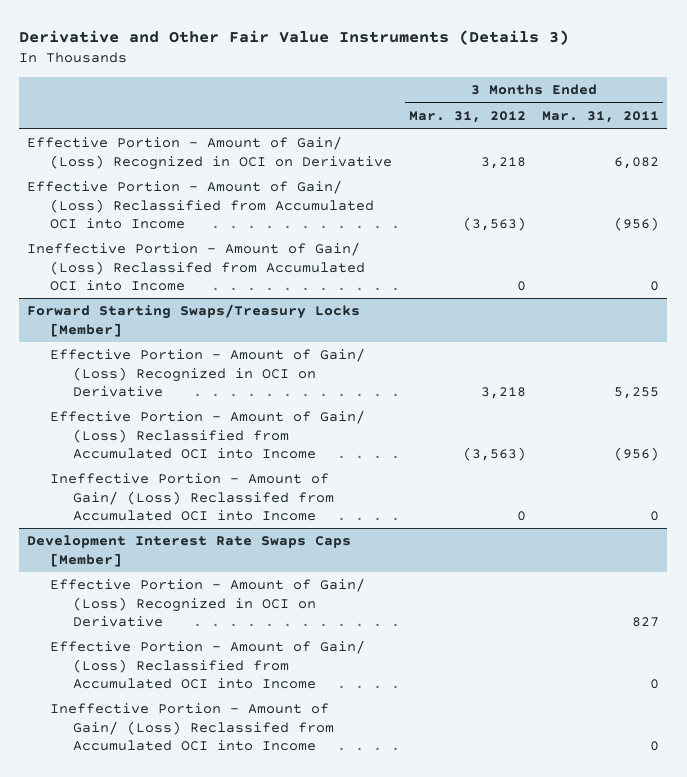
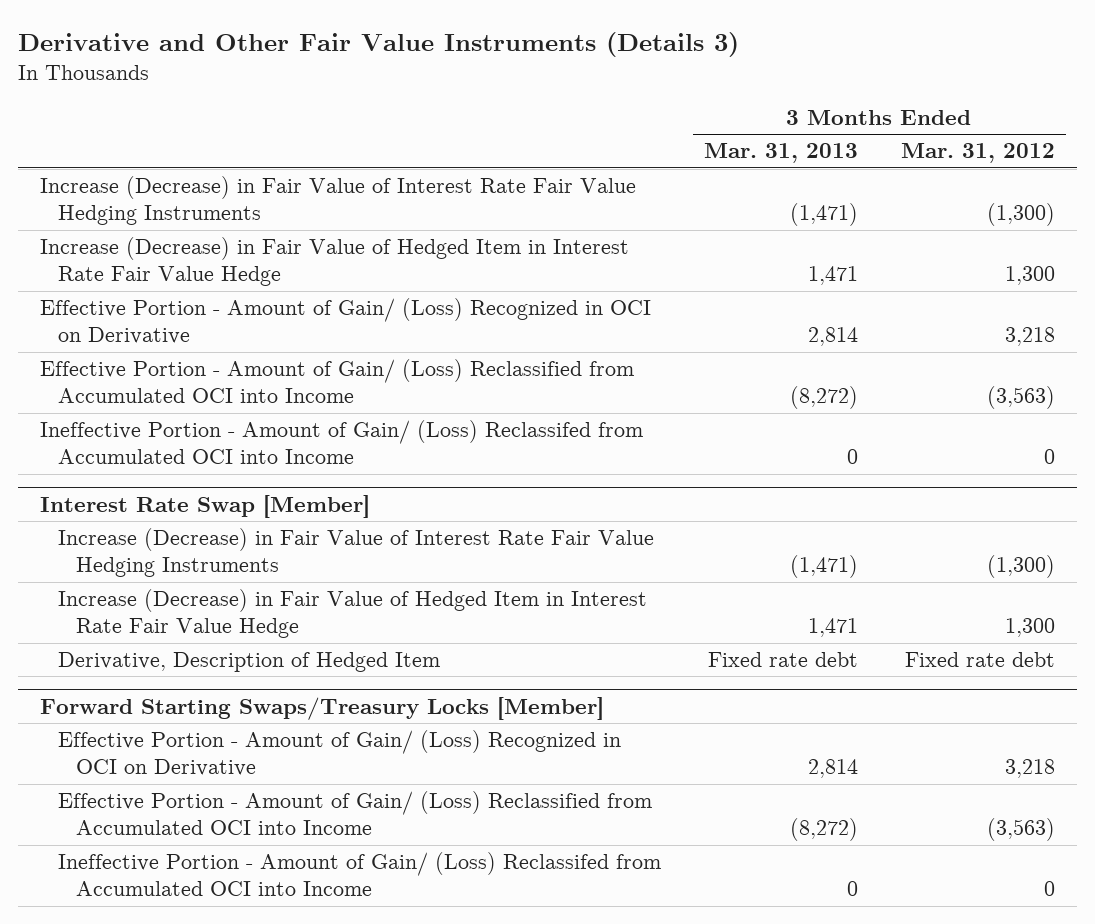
- | 3 Months Ended Mar. 31, 2012 | 3 Months Ended Mar. 31, 2011
+ | 3 Months Ended Mar. 31, 2013 | 3 Months Ended Mar. 31, 2012
+ Increase (Decrease) in Fair Value of Interest Rate Fair Value Hedging Instruments | (1,471) | (1,300)
+ Increase (Decrease) in Fair Value of Hedged Item in Interest Rate Fair Value Hedge | 1,471 | 1,300
+ Interest Rate Swap [Member]
+ Increase (Decrease) in Fair Value of Interest Rate Fair Value Hedging Instruments | (1,471) | (1,300)
+ Increase (Decrease) in Fair Value of Hedged Item in Interest Rate Fair Value Hedge | 1,471 | 1,300
+ Derivative, Description of Hedged Item | Fixed rate debt | Fixed rate debt
- Development Interest Rate Swaps Caps [Member]
- Effective Portion - Amount of Gain/ (Loss) Recognized in OCI on Derivative | | 827
- Effective Portion - Amount of Gain/ (Loss) Reclassified from Accumulated OCI into Income | | 0
- Ineffective Portion - Amount of Gain/ (Loss) Reclassifed from Accumulated OCI into Income | | 0

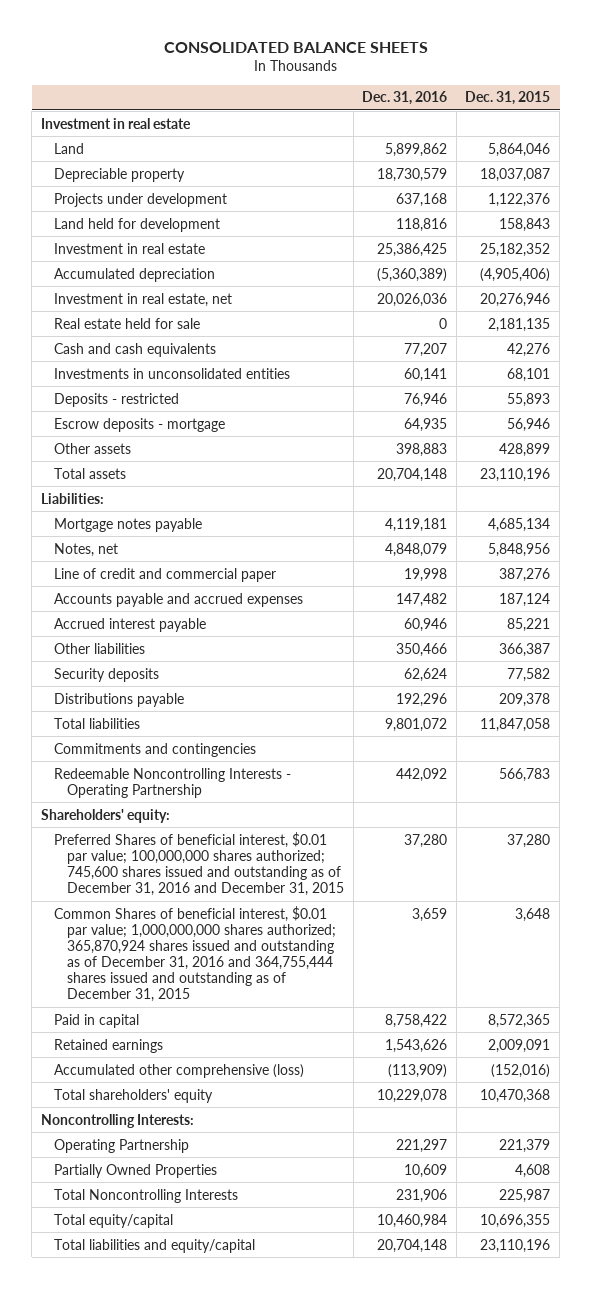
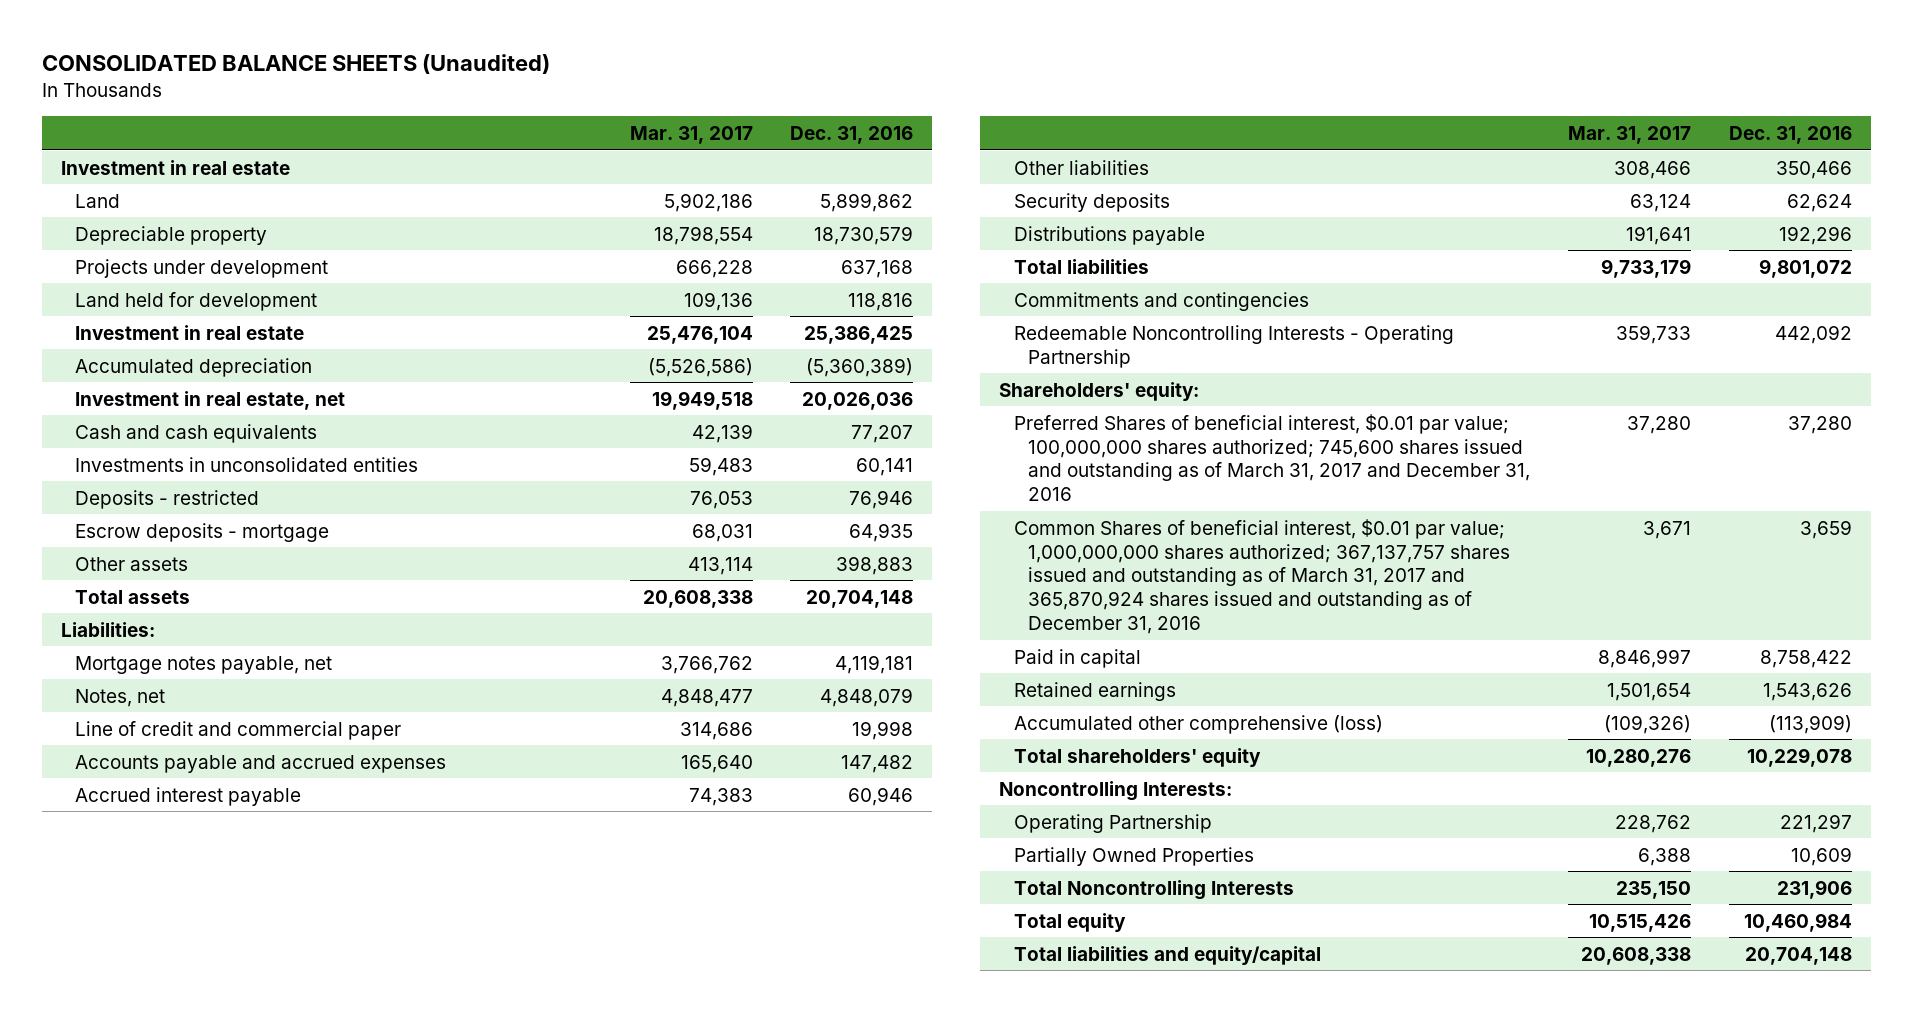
- CONSOLIDATED BALANCE SHEETS
+ CONSOLIDATED BALANCE SHEETS (Unaudited)
- | Dec. 31, 2016 | Dec. 31, 2015
+ | Mar. 31, 2017 | Dec. 31, 2016
- Real estate held for sale | 0 | 2,181,135
- Mortgage notes payable | 4,119,181 | 4,685,134
+ Mortgage notes payable, net | 3,766,762 | 4,119,181
- Preferred Shares of beneficial interest, $0.01 par value; 100,000,000 shares authorized; 745,600 shares issued and outstanding as of December 31, 2016 and December 31, 2015 | 37,280 | 37,280
- Common Shares of beneficial interest, $0.01 par value; 1,000,000,000 shares authorized; 365,870,924 shares issued and outstanding as of December 31, 2016 and 364,755,444 shares issued and outstanding as of December 31, 2015 | 3,659 | 3,648
+ Preferred Shares of beneficial interest, $0.01 par value; 100,000,000 shares authorized; 745,600 shares issued and outstanding as of March 31, 2017 and December 31, 2016 | 37,280 | 37,280
+ Common Shares of beneficial interest, $0.01 par value; 1,000,000,000 shares authorized; 367,137,757 shares issued and outstanding as of March 31, 2017 and 365,870,924 shares issued and outstanding as of December 31, 2016 | 3,671 | 3,659
- Total equity/capital | 10,460,984 | 10,696,355
+ Total equity | 10,515,426 | 10,460,984

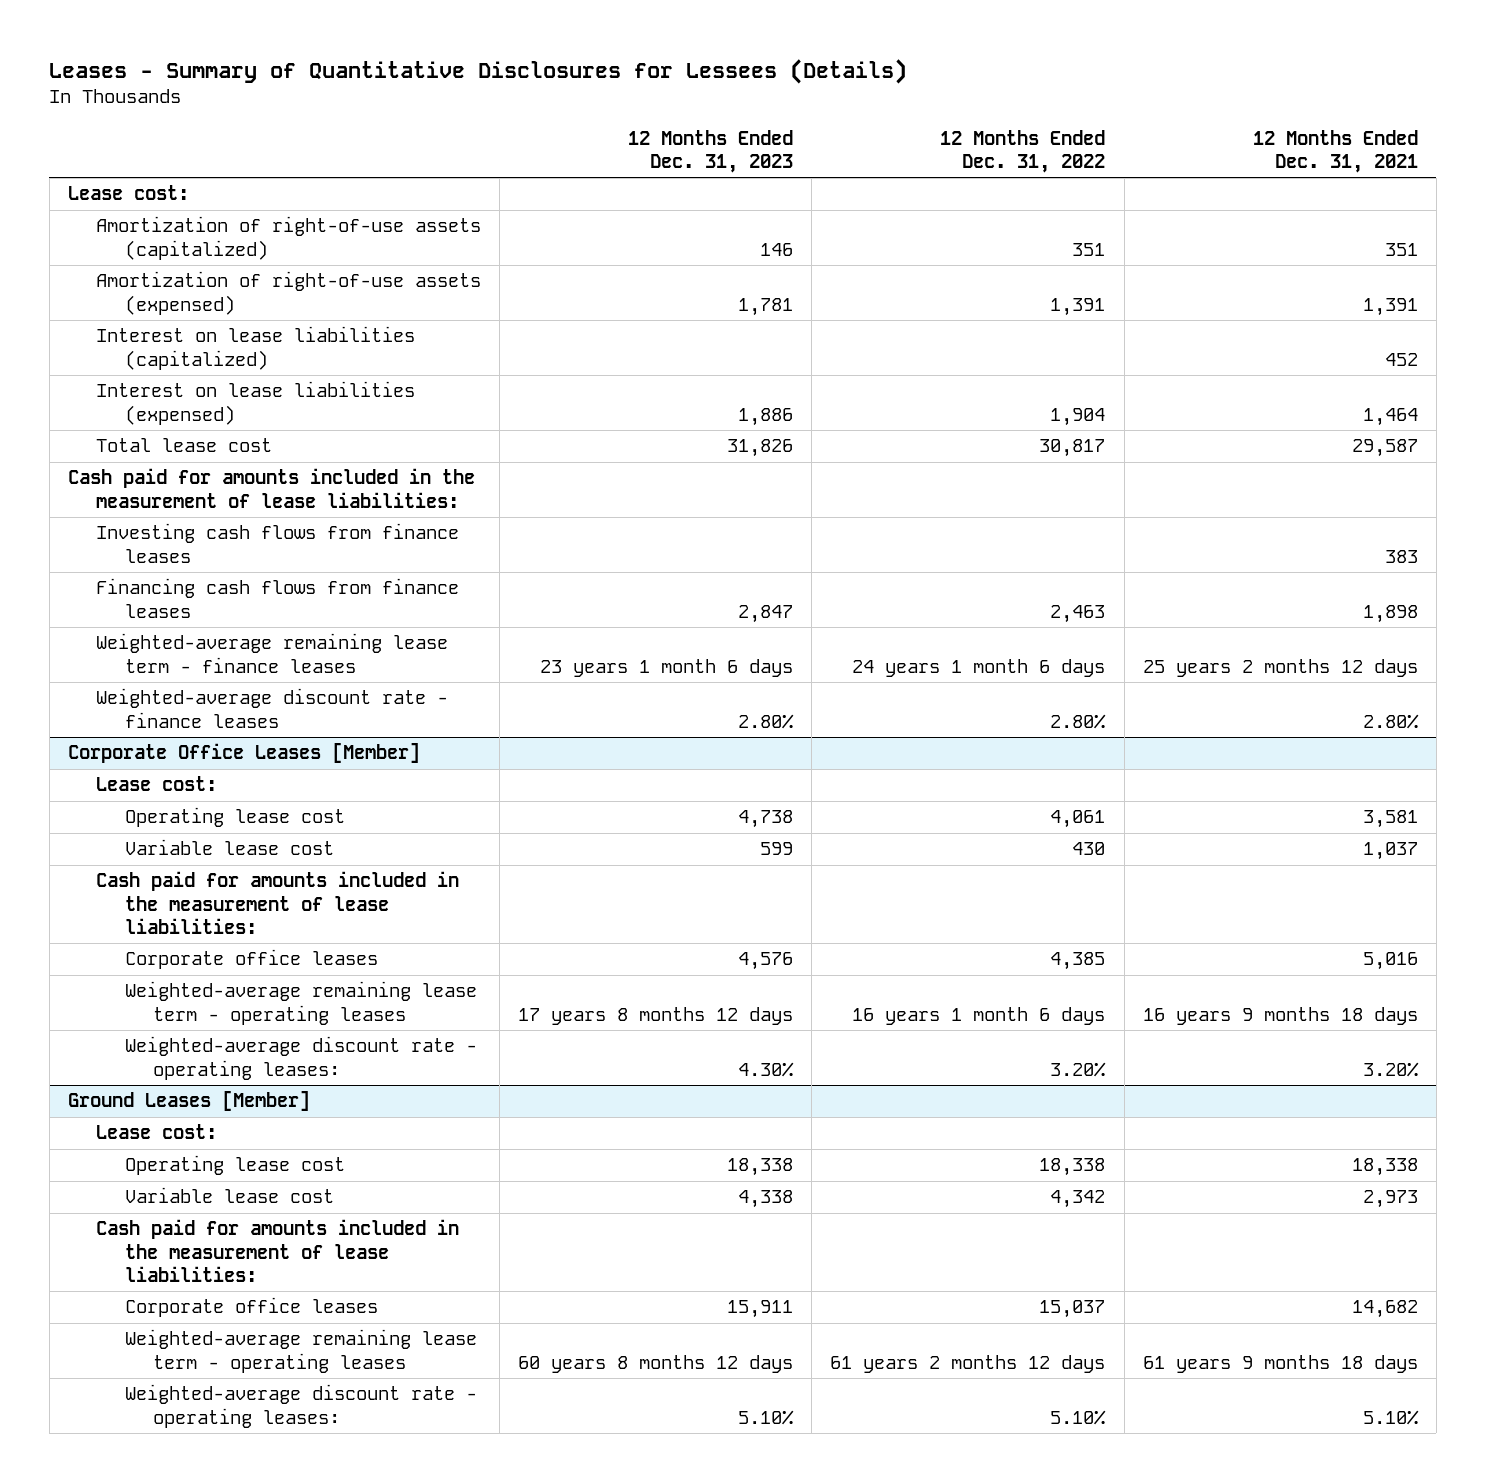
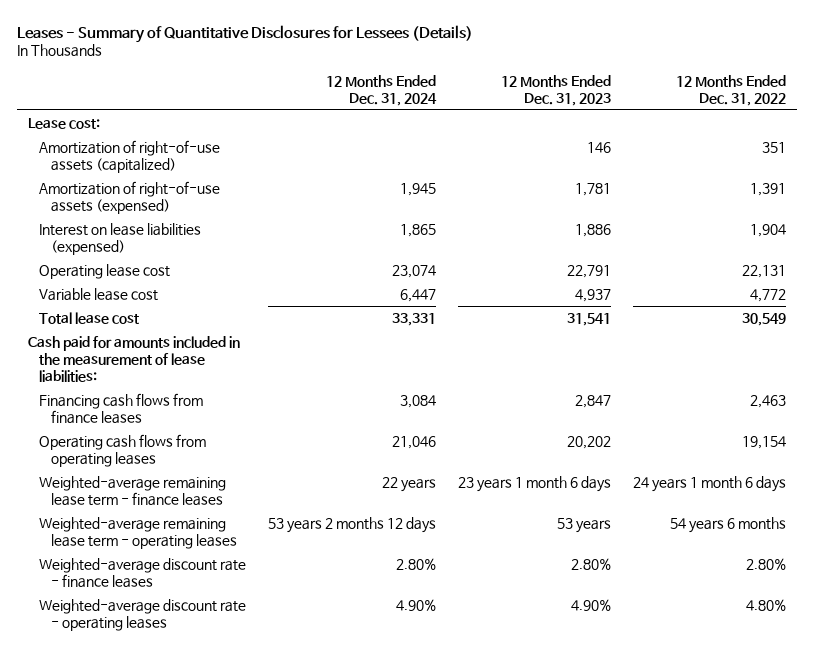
- | 12 Months Ended Dec. 31, 2023 | 12 Months Ended Dec. 31, 2022 | 12 Months Ended Dec. 31, 2021
+ | 12 Months Ended Dec. 31, 2024 | 12 Months Ended Dec. 31, 2023 | 12 Months Ended Dec. 31, 2022
- Interest on lease liabilities (capitalized) | | | 452
- Total lease cost | 31,826 | 30,817 | 29,587
+ Operating lease cost | 23,074 | 22,791 | 22,131
+ Variable lease cost | 6,447 | 4,937 | 4,772
+ Total lease cost | 33,331 | 31,541 | 30,549
- Investing cash flows from finance leases | | | 383
+ Operating cash flows from operating leases | 21,046 | 20,202 | 19,154
+ Weighted-average remaining lease term - operating leases | 53 years 2 months 12 days | 53 years | 54 years 6 months
- Corporate Office Leases [Member]
- Lease cost:
- Operating lease cost | 4,738 | 4,061 | 3,581
- Variable lease cost | 599 | 430 | 1,037
- Cash paid for amounts included in the measurement of lease liabilities:
- Corporate office leases | 4,576 | 4,385 | 5,016
- Weighted-average remaining lease term - operating leases | 17 years 8 months 12 days | 16 years 1 month 6 days | 16 years 9 months 18 days
- Weighted-average discount rate - operating leases: | 4.30% | 3.20% | 3.20%
- Ground Leases [Member]
- Lease cost:
- Operating lease cost | 18,338 | 18,338 | 18,338
- Variable lease cost | 4,338 | 4,342 | 2,973
- Cash paid for amounts included in the measurement of lease liabilities:
- Corporate office leases | 15,911 | 15,037 | 14,682
- Weighted-average remaining lease term - operating leases | 60 years 8 months 12 days | 61 years 2 months 12 days | 61 years 9 months 18 days
- Weighted-average discount rate - operating leases: | 5.10% | 5.10% | 5.10%
+ Weighted-average discount rate - operating leases | 4.90% | 4.90% | 4.80%

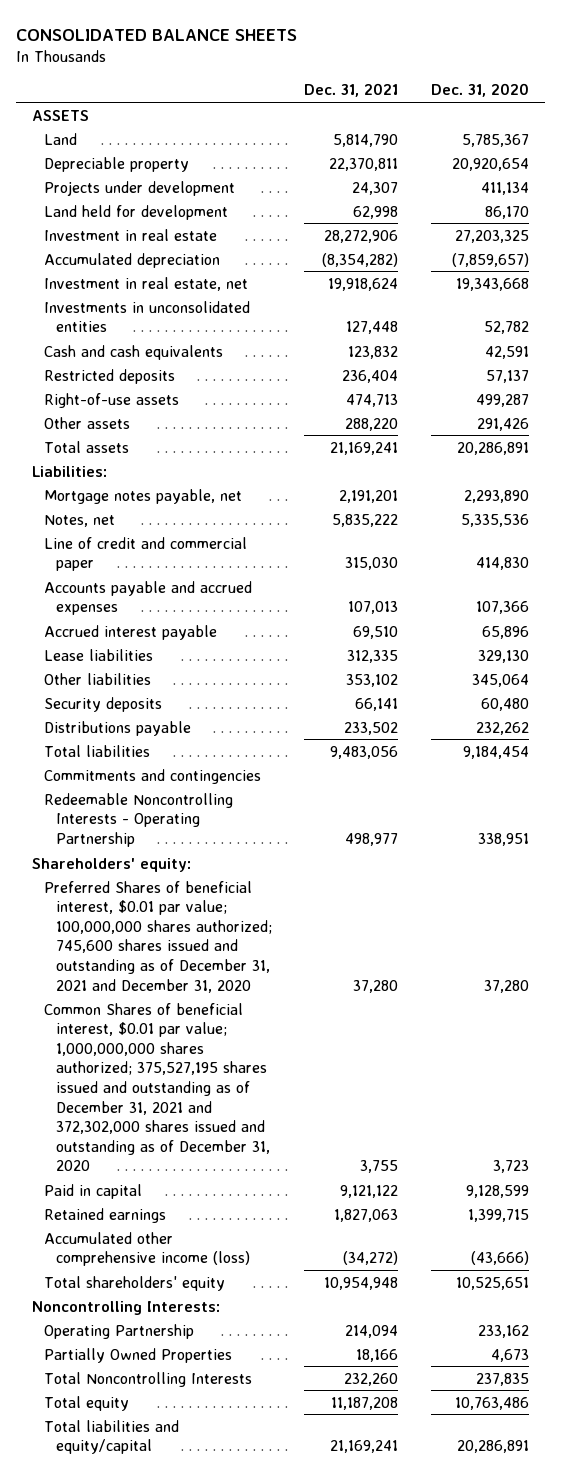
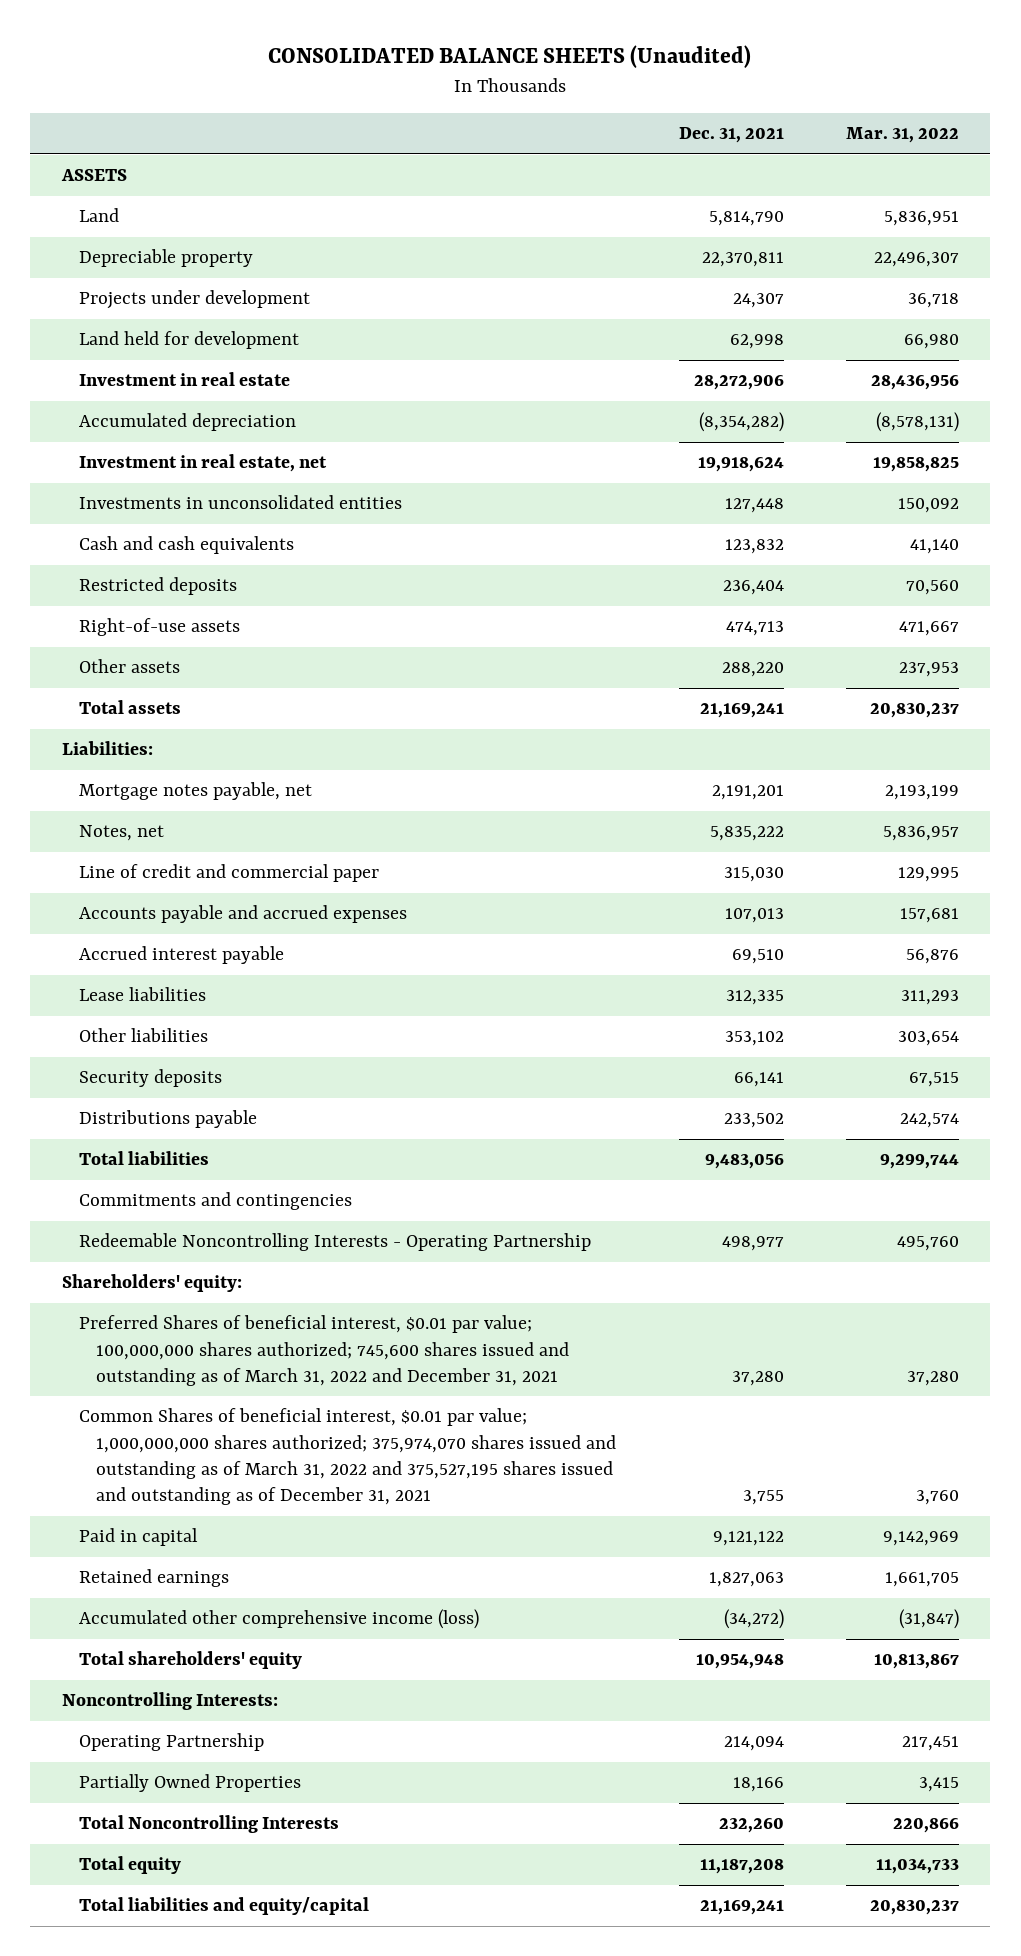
- CONSOLIDATED BALANCE SHEETS
+ CONSOLIDATED BALANCE SHEETS (Unaudited)
- | Dec. 31, 2021 | Dec. 31, 2020
+ | Dec. 31, 2021 | Mar. 31, 2022
- Preferred Shares of beneficial interest, $0.01 par value; 100,000,000 shares authorized; 745,600 shares issued and outstanding as of December 31, 2021 and December 31, 2020 | 37,280 | 37,280
- Common Shares of beneficial interest, $0.01 par value; 1,000,000,000 shares authorized; 375,527,195 shares issued and outstanding as of December 31, 2021 and 372,302,000 shares issued and outstanding as of December 31, 2020 | 3,755 | 3,723
+ Preferred Shares of beneficial interest, $0.01 par value; 100,000,000 shares authorized; 745,600 shares issued and outstanding as of March 31, 2022 and December 31, 2021 | 37,280 | 37,280
+ Common Shares of beneficial interest, $0.01 par value; 1,000,000,000 shares authorized; 375,974,070 shares issued and outstanding as of March 31, 2022 and 375,527,195 shares issued and outstanding as of December 31, 2021 | 3,755 | 3,760

